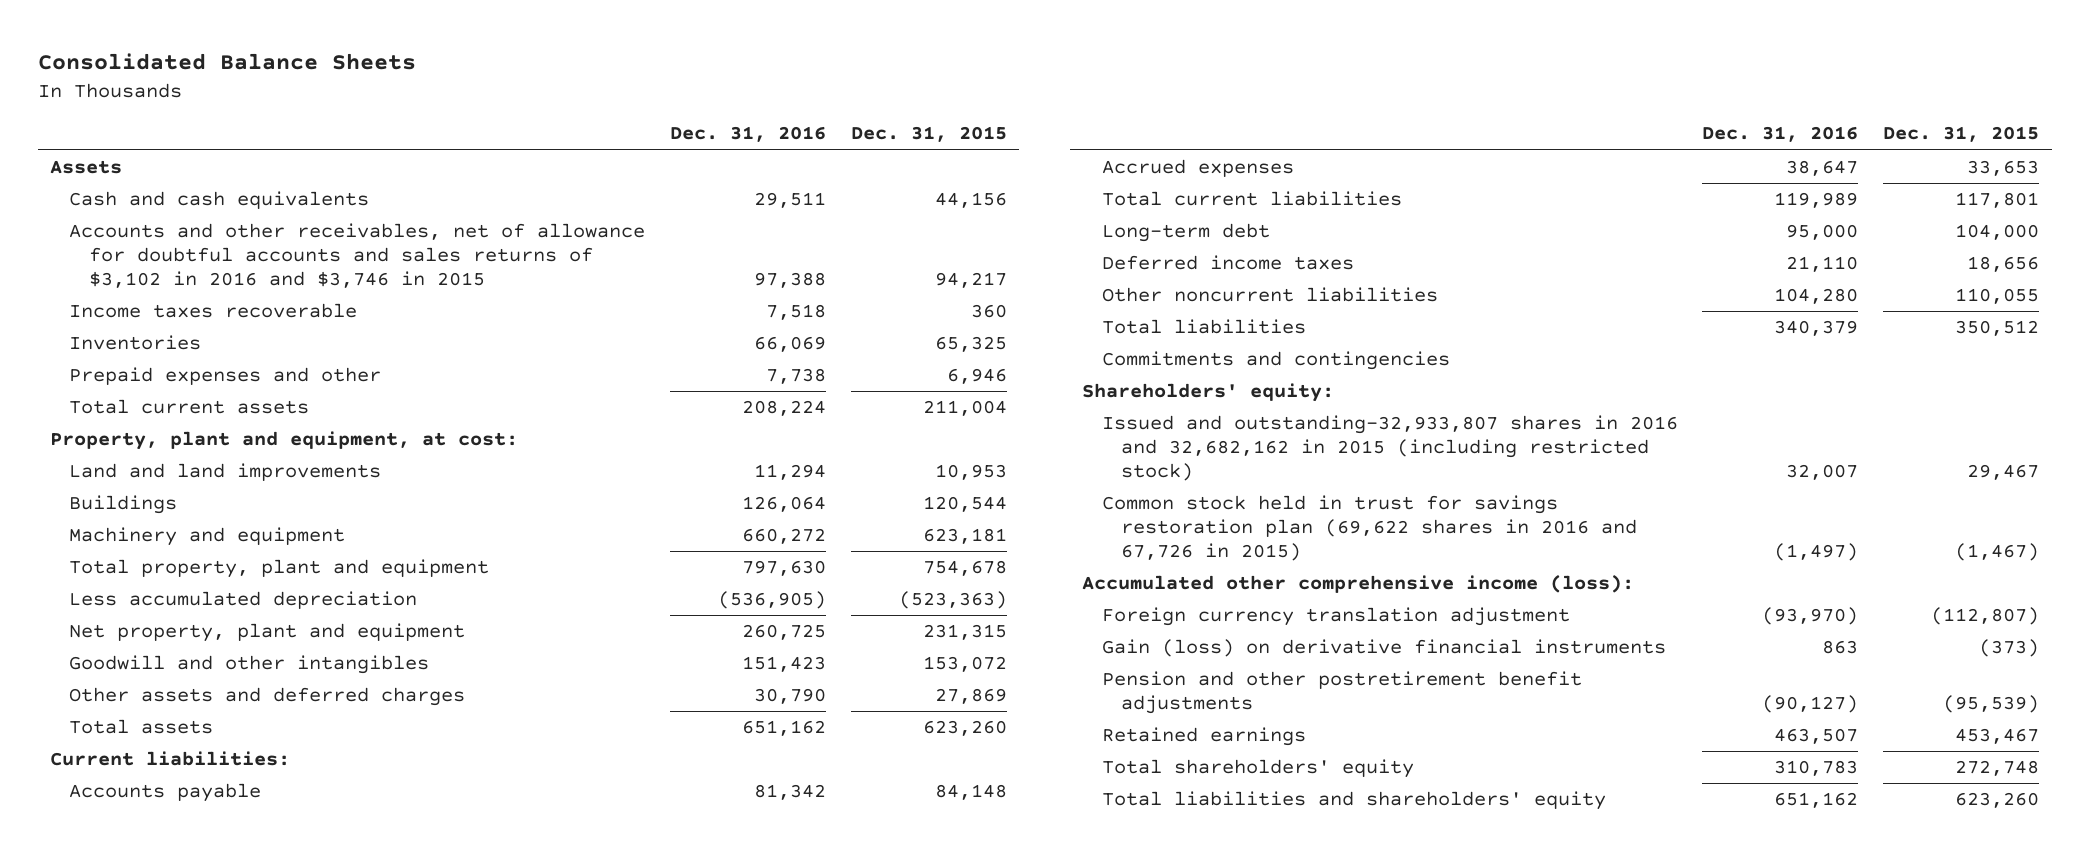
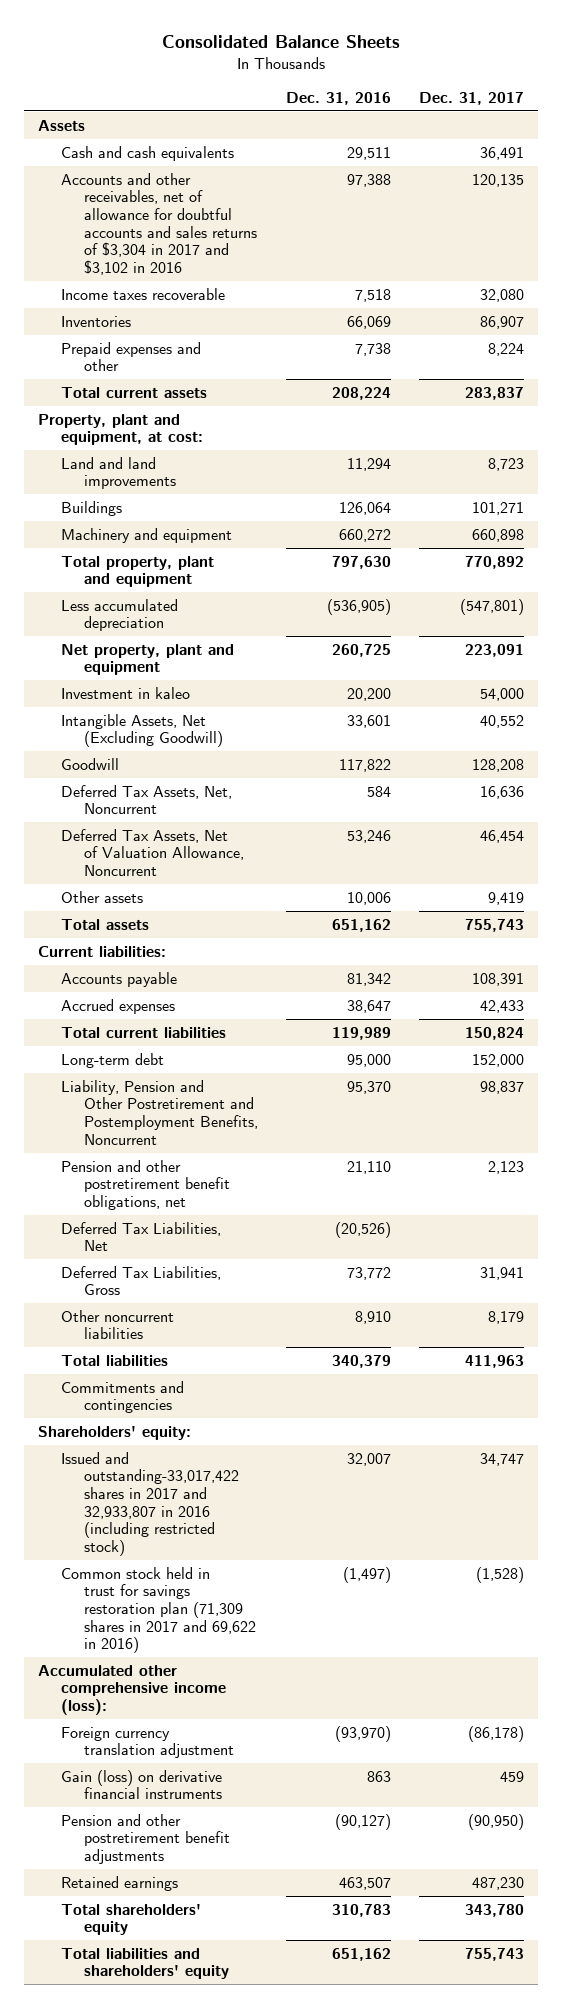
- | Dec. 31, 2016 | Dec. 31, 2015
+ | Dec. 31, 2016 | Dec. 31, 2017
- Accounts and other receivables, net of allowance for doubtful accounts and sales returns of $3,102 in 2016 and $3,746 in 2015 | 97,388 | 94,217
+ Accounts and other receivables, net of allowance for doubtful accounts and sales returns of $3,304 in 2017 and $3,102 in 2016 | 97,388 | 120,135
- Goodwill and other intangibles | 151,423 | 153,072
- Other assets and deferred charges | 30,790 | 27,869
+ Investment in kaleo | 20,200 | 54,000
+ Intangible Assets, Net (Excluding Goodwill) | 33,601 | 40,552
+ Goodwill | 117,822 | 128,208
+ Deferred Tax Assets, Net, Noncurrent | 584 | 16,636
+ Deferred Tax Assets, Net of Valuation Allowance, Noncurrent | 53,246 | 46,454
+ Other assets | 10,006 | 9,419
- Deferred income taxes | 21,110 | 18,656
- Other noncurrent liabilities | 104,280 | 110,055
+ Liability, Pension and Other Postretirement and Postemployment Benefits, Noncurrent | 95,370 | 98,837
+ Pension and other postretirement benefit obligations, net | 21,110 | 2,123
+ Deferred Tax Liabilities, Net | (20,526) |
+ Deferred Tax Liabilities, Gross | 73,772 | 31,941
+ Other noncurrent liabilities | 8,910 | 8,179
- Issued and outstanding-32,933,807 shares in 2016 and 32,682,162 in 2015 (including restricted stock) | 32,007 | 29,467
- Common stock held in trust for savings restoration plan (69,622 shares in 2016 and 67,726 in 2015) | (1,497) | (1,467)
+ Issued and outstanding-33,017,422 shares in 2017 and 32,933,807 in 2016 (including restricted stock) | 32,007 | 34,747
+ Common stock held in trust for savings restoration plan (71,309 shares in 2017 and 69,622 in 2016) | (1,497) | (1,528)

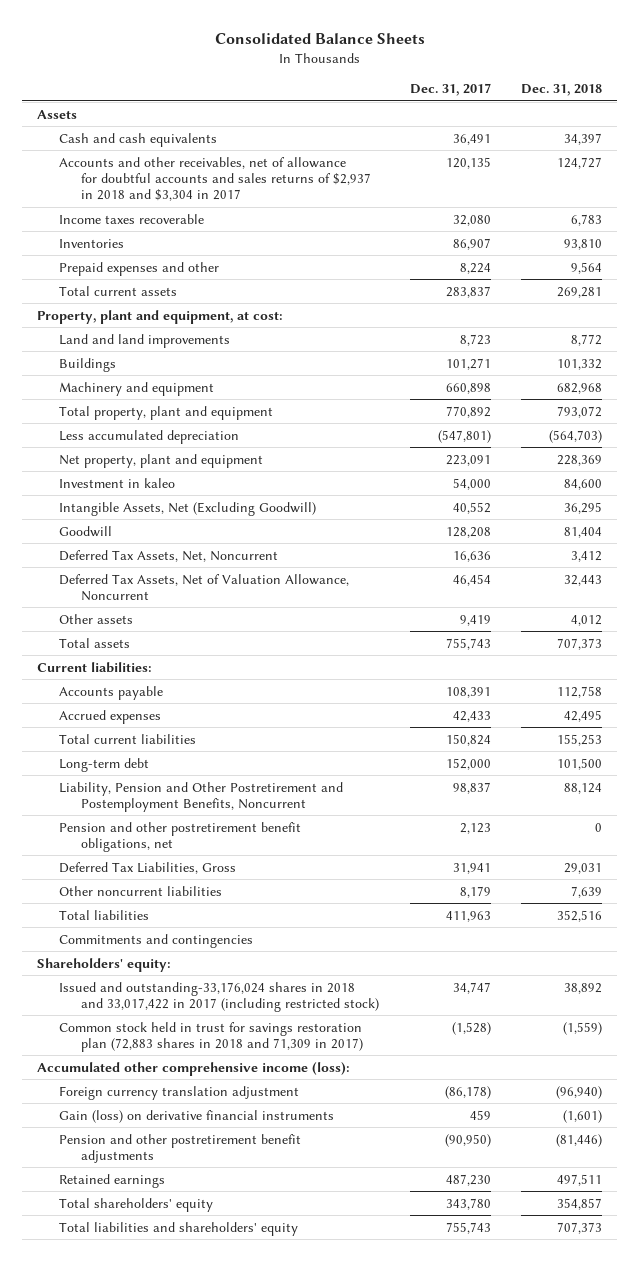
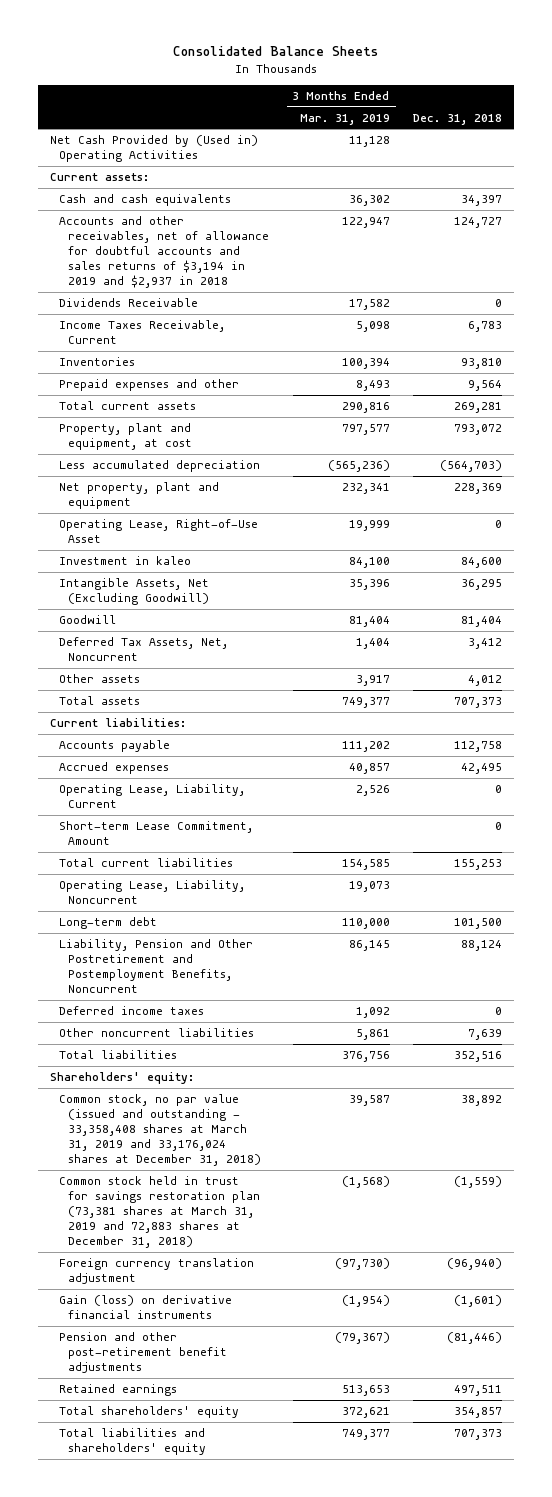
- | Dec. 31, 2017 | Dec. 31, 2018
+ | 3 Months Ended Mar. 31, 2019 | Dec. 31, 2018
- Assets
+ Net Cash Provided by (Used in) Operating Activities | 11,128 |
+ Current assets:
- Accounts and other receivables, net of allowance for doubtful accounts and sales returns of $2,937 in 2018 and $3,304 in 2017 | 120,135 | 124,727
- Income taxes recoverable | 32,080 | 6,783
+ Accounts and other receivables, net of allowance for doubtful accounts and sales returns of $3,194 in 2019 and $2,937 in 2018 | 122,947 | 124,727
+ Dividends Receivable | 17,582 | 0
+ Income Taxes Receivable, Current | 5,098 | 6,783
- Property, plant and equipment, at cost:
- Land and land improvements | 8,723 | 8,772
- Buildings | 101,271 | 101,332
- Machinery and equipment | 660,898 | 682,968
- Total property, plant and equipment | 770,892 | 793,072
+ Property, plant and equipment, at cost | 797,577 | 793,072
+ Operating Lease, Right-of-Use Asset | 19,999 | 0
- Deferred Tax Assets, Net of Valuation Allowance, Noncurrent | 46,454 | 32,443
+ Operating Lease, Liability, Current | 2,526 | 0
+ Short-term Lease Commitment, Amount | | 0
+ Operating Lease, Liability, Noncurrent | 19,073 |
- Pension and other postretirement benefit obligations, net | 2,123 | 0
- Deferred Tax Liabilities, Gross | 31,941 | 29,031
+ Deferred income taxes | 1,092 | 0
- Commitments and contingencies
- Issued and outstanding-33,176,024 shares in 2018 and 33,017,422 in 2017 (including restricted stock) | 34,747 | 38,892
- Common stock held in trust for savings restoration plan (72,883 shares in 2018 and 71,309 in 2017) | (1,528) | (1,559)
- Accumulated other comprehensive income (loss):
+ Common stock, no par value (issued and outstanding - 33,358,408 shares at March 31, 2019 and 33,176,024 shares at December 31, 2018) | 39,587 | 38,892
+ Common stock held in trust for savings restoration plan (73,381 shares at March 31, 2019 and 72,883 shares at December 31, 2018) | (1,568) | (1,559)
- Pension and other postretirement benefit adjustments | (90,950) | (81,446)
+ Pension and other post-retirement benefit adjustments | (79,367) | (81,446)

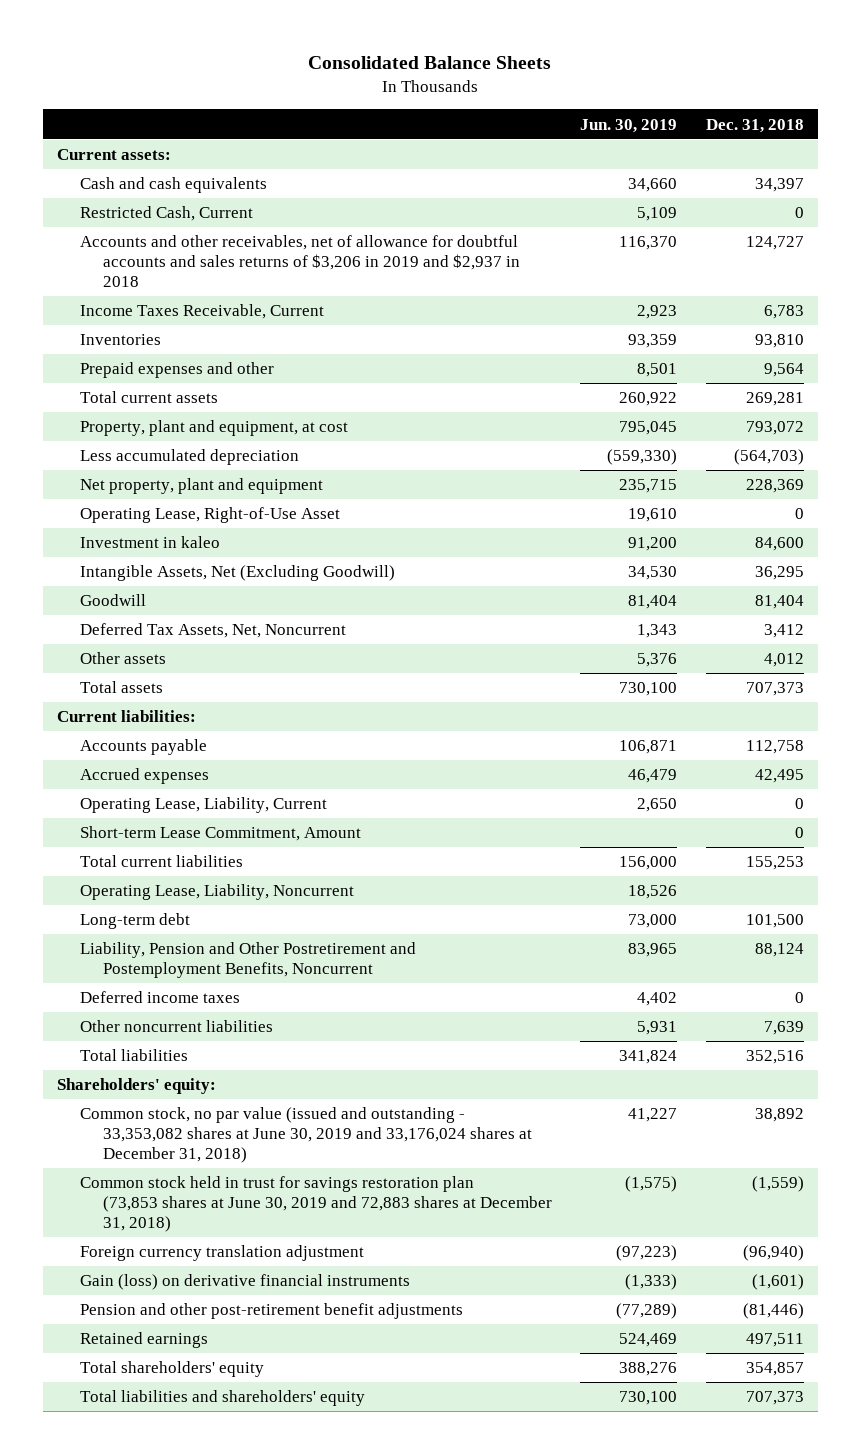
- | 3 Months Ended Mar. 31, 2019 | Dec. 31, 2018
+ | Jun. 30, 2019 | Dec. 31, 2018
- Net Cash Provided by (Used in) Operating Activities | 11,128 |
- Accounts and other receivables, net of allowance for doubtful accounts and sales returns of $3,194 in 2019 and $2,937 in 2018 | 122,947 | 124,727
- Dividends Receivable | 17,582 | 0
+ Restricted Cash, Current | 5,109 | 0
+ Accounts and other receivables, net of allowance for doubtful accounts and sales returns of $3,206 in 2019 and $2,937 in 2018 | 116,370 | 124,727
- Common stock, no par value (issued and outstanding - 33,358,408 shares at March 31, 2019 and 33,176,024 shares at December 31, 2018) | 39,587 | 38,892
- Common stock held in trust for savings restoration plan (73,381 shares at March 31, 2019 and 72,883 shares at December 31, 2018) | (1,568) | (1,559)
+ Common stock, no par value (issued and outstanding - 33,353,082 shares at June 30, 2019 and 33,176,024 shares at December 31, 2018) | 41,227 | 38,892
+ Common stock held in trust for savings restoration plan (73,853 shares at June 30, 2019 and 72,883 shares at December 31, 2018) | (1,575) | (1,559)

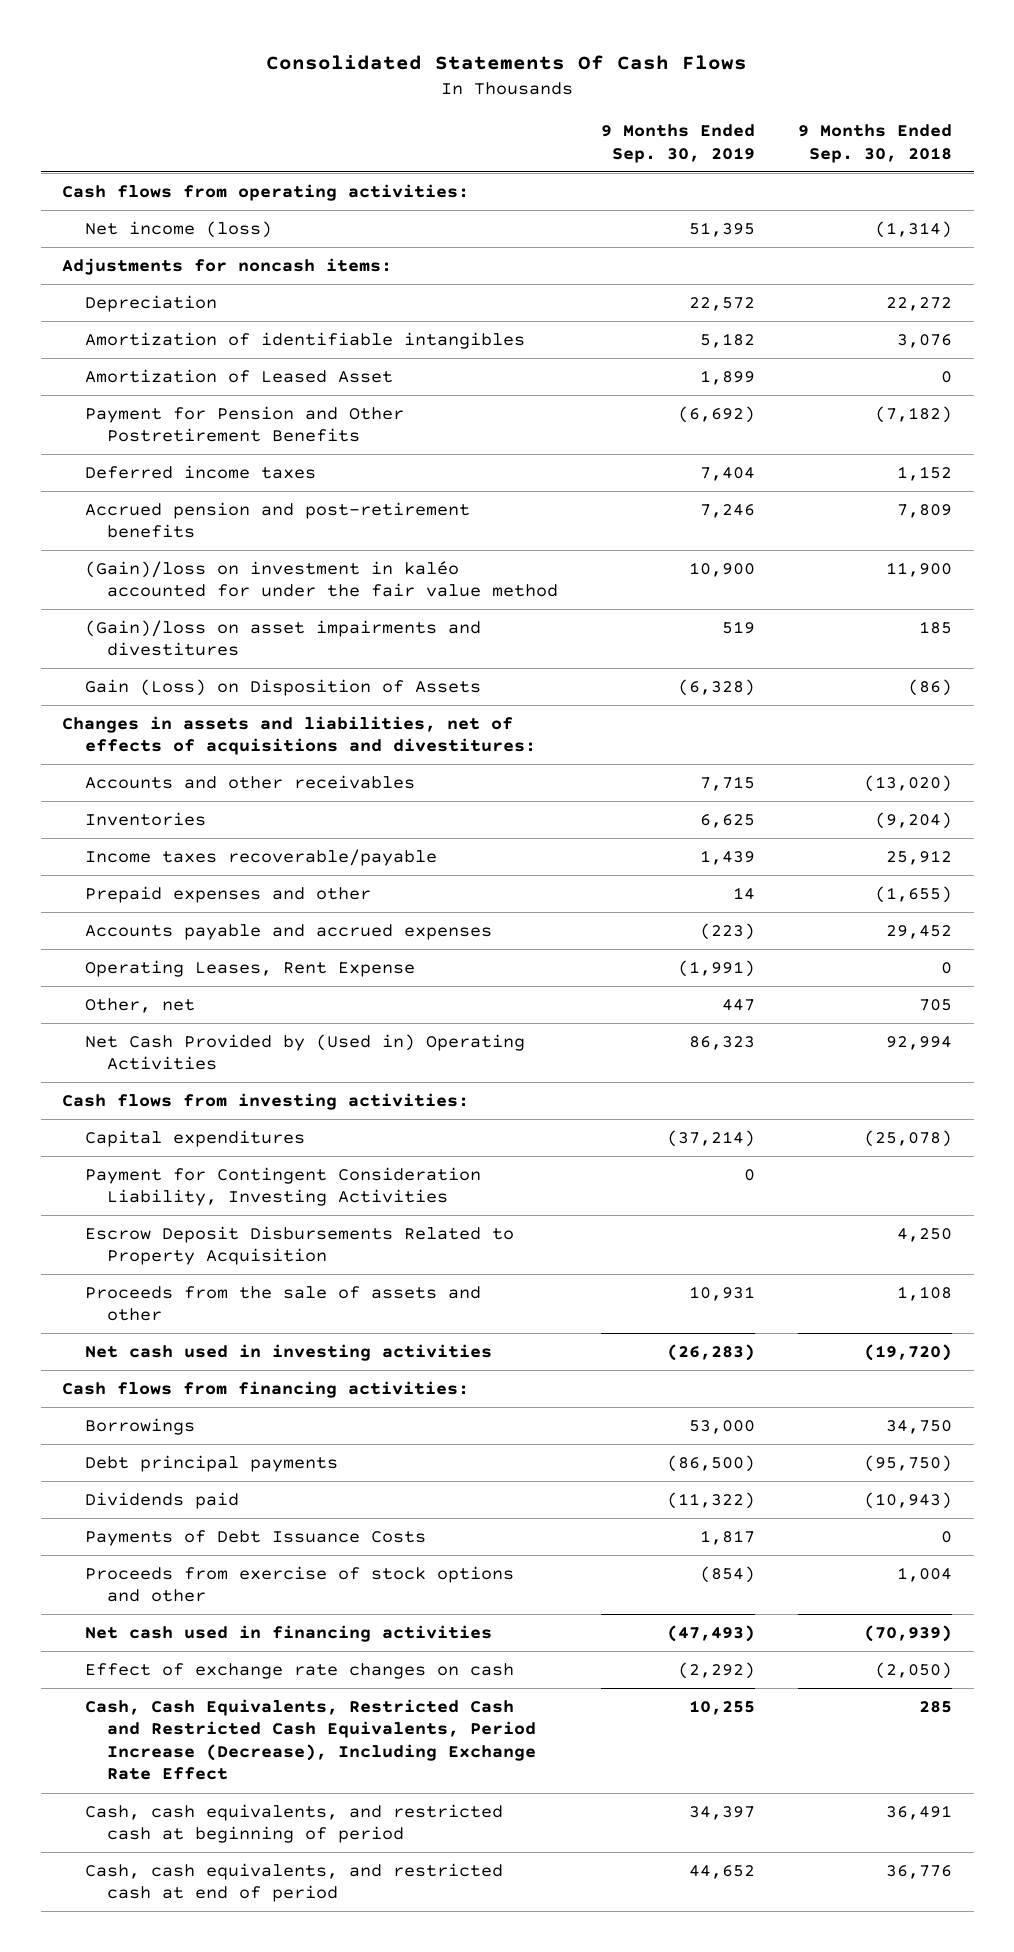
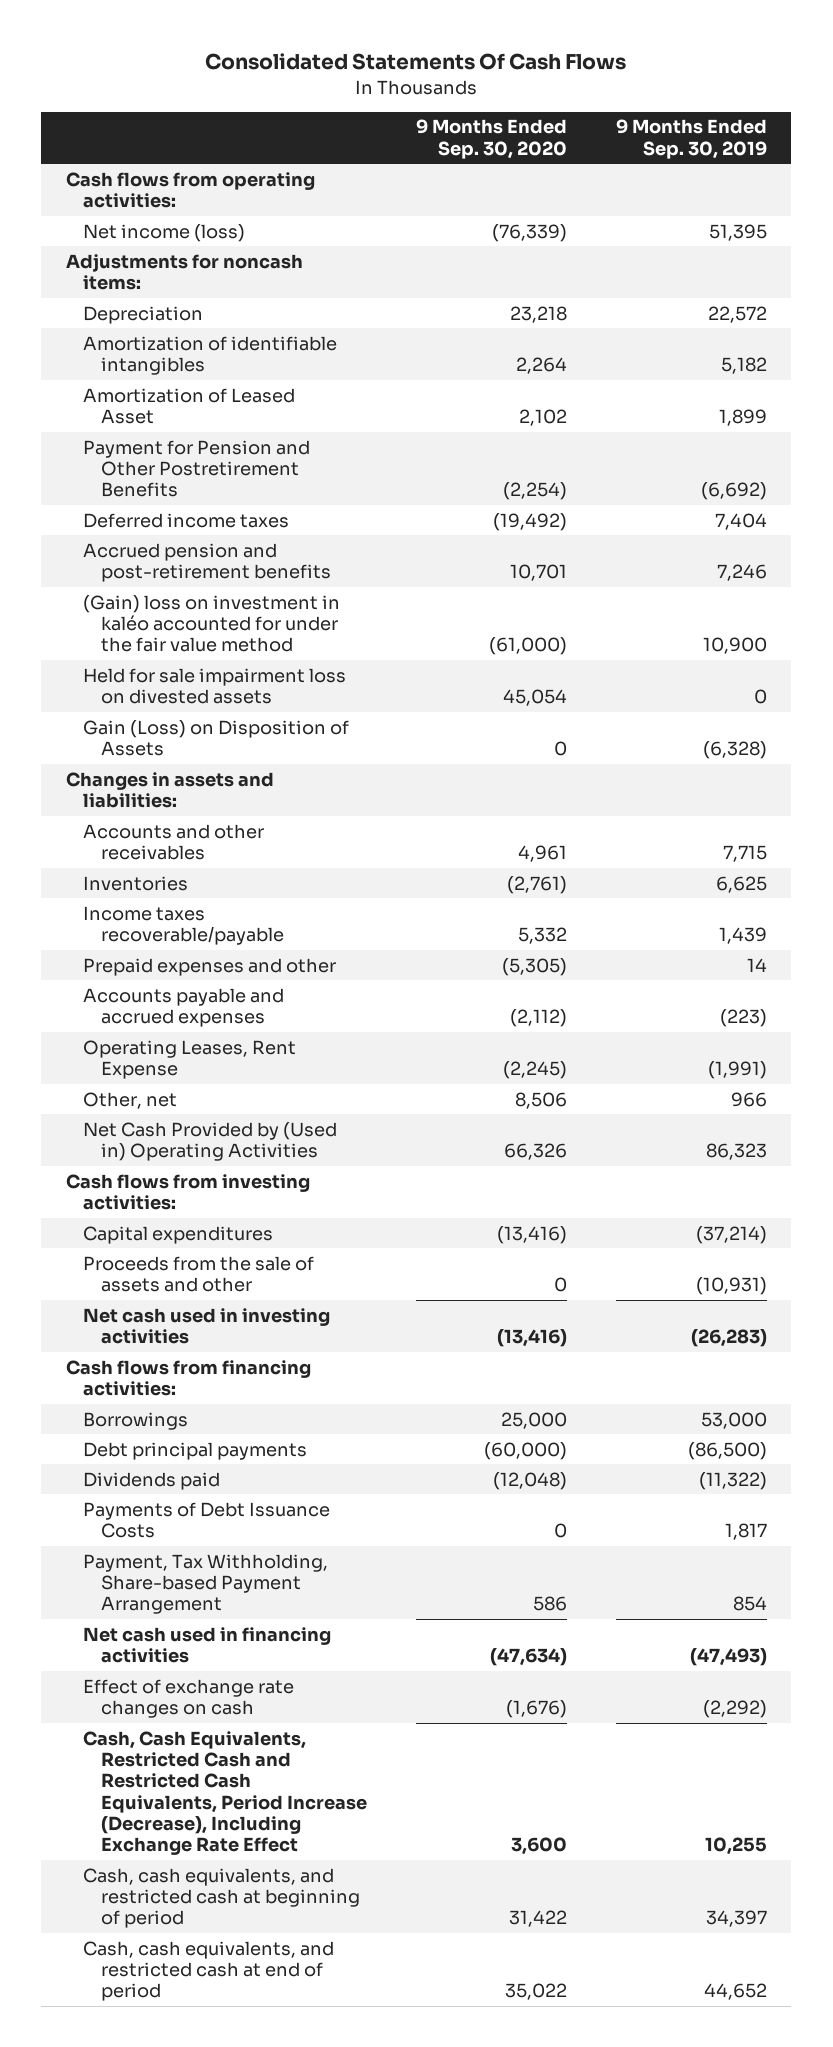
- | 9 Months Ended Sep. 30, 2019 | 9 Months Ended Sep. 30, 2018
+ | 9 Months Ended Sep. 30, 2020 | 9 Months Ended Sep. 30, 2019
- (Gain)/loss on investment in kaléo accounted for under the fair value method | 10,900 | 11,900
- (Gain)/loss on asset impairments and divestitures | 519 | 185
+ (Gain) loss on investment in kaléo accounted for under the fair value method | (61,000) | 10,900
+ Held for sale impairment loss on divested assets | 45,054 | 0
- Changes in assets and liabilities, net of effects of acquisitions and divestitures:
+ Changes in assets and liabilities:
- Other, net | 447 | 705
+ Other, net | 8,506 | 966
- Payment for Contingent Consideration Liability, Investing Activities | 0 |
- Escrow Deposit Disbursements Related to Property Acquisition | | 4,250
- Proceeds from the sale of assets and other | 10,931 | 1,108
+ Proceeds from the sale of assets and other | 0 | (10,931)
- Proceeds from exercise of stock options and other | (854) | 1,004
+ Payment, Tax Withholding, Share-based Payment Arrangement | 586 | 854

